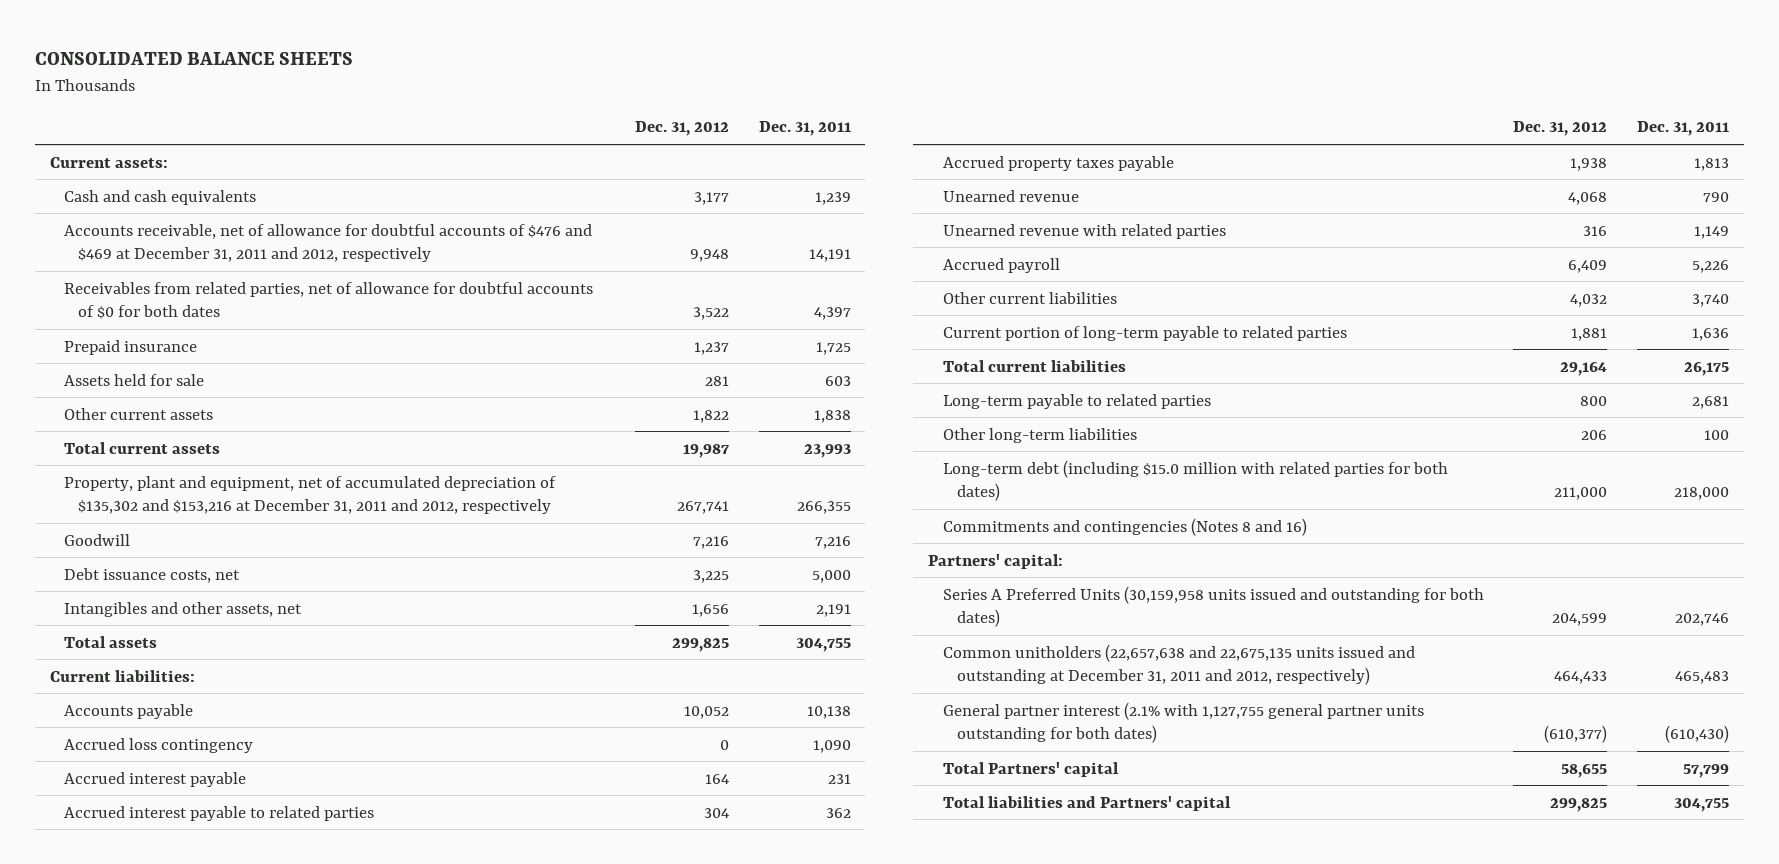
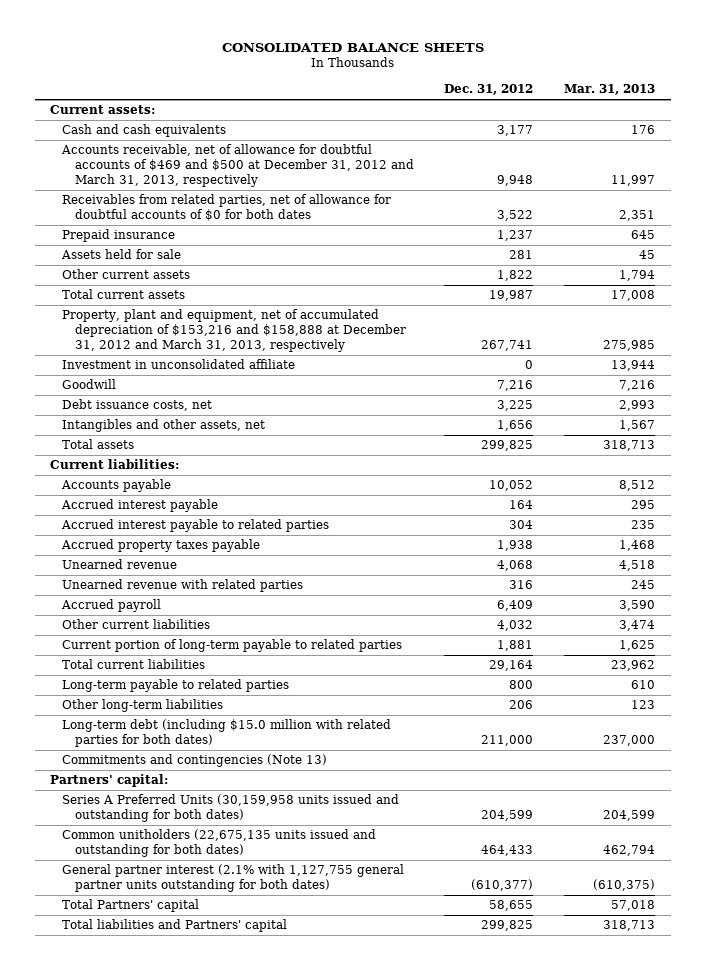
- | Dec. 31, 2012 | Dec. 31, 2011
+ | Dec. 31, 2012 | Mar. 31, 2013
- Accounts receivable, net of allowance for doubtful accounts of $476 and $469 at December 31, 2011 and 2012, respectively | 9,948 | 14,191
+ Accounts receivable, net of allowance for doubtful accounts of $469 and $500 at December 31, 2012 and March 31, 2013, respectively | 9,948 | 11,997
- Property, plant and equipment, net of accumulated depreciation of $135,302 and $153,216 at December 31, 2011 and 2012, respectively | 267,741 | 266,355
+ Property, plant and equipment, net of accumulated depreciation of $153,216 and $158,888 at December 31, 2012 and March 31, 2013, respectively | 267,741 | 275,985
+ Investment in unconsolidated affiliate | 0 | 13,944
- Accrued loss contingency | 0 | 1,090
- Commitments and contingencies (Notes 8 and 16)
+ Commitments and contingencies (Note 13)
- Common unitholders (22,657,638 and 22,675,135 units issued and outstanding at December 31, 2011 and 2012, respectively) | 464,433 | 465,483
+ Common unitholders (22,675,135 units issued and outstanding for both dates) | 464,433 | 462,794

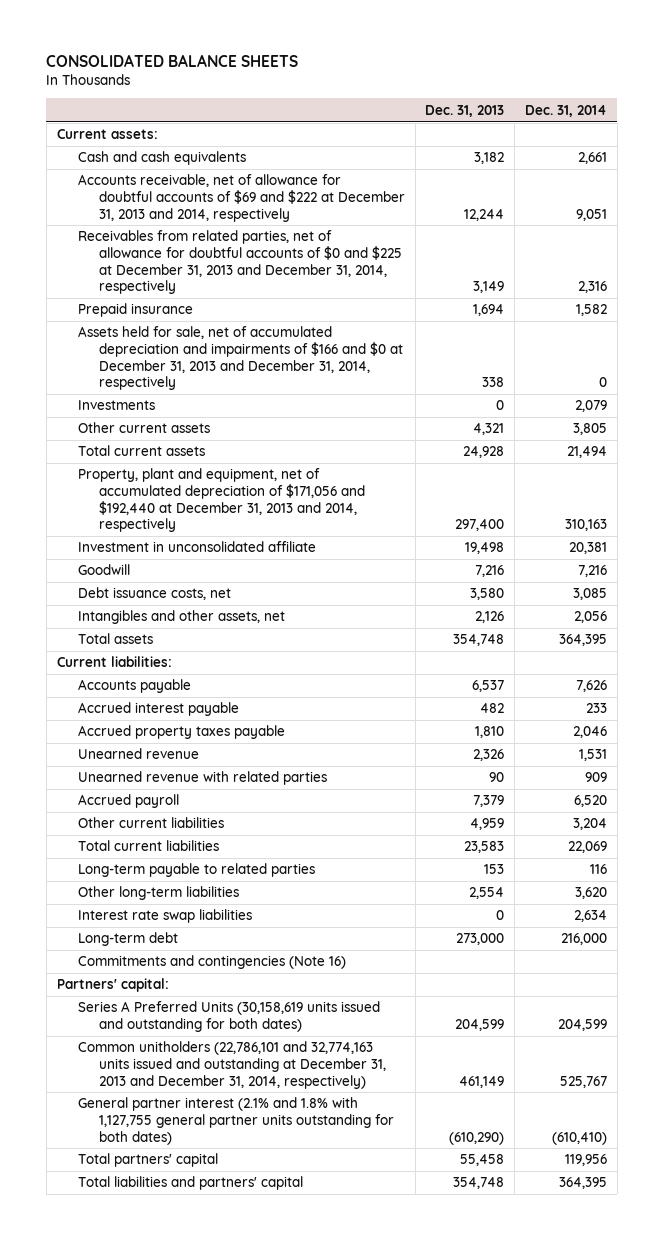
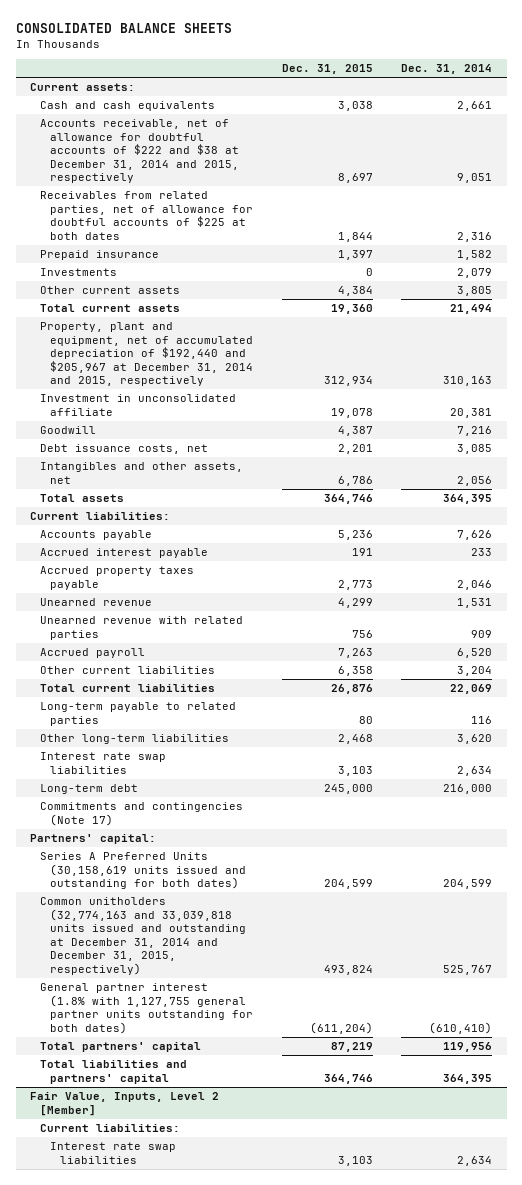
- | Dec. 31, 2013 | Dec. 31, 2014
+ | Dec. 31, 2015 | Dec. 31, 2014
- Accounts receivable, net of allowance for doubtful accounts of $69 and $222 at December 31, 2013 and 2014, respectively | 12,244 | 9,051
- Receivables from related parties, net of allowance for doubtful accounts of $0 and $225 at December 31, 2013 and December 31, 2014, respectively | 3,149 | 2,316
+ Accounts receivable, net of allowance for doubtful accounts of $222 and $38 at December 31, 2014 and 2015, respectively | 8,697 | 9,051
+ Receivables from related parties, net of allowance for doubtful accounts of $225 at both dates | 1,844 | 2,316
- Assets held for sale, net of accumulated depreciation and impairments of $166 and $0 at December 31, 2013 and December 31, 2014, respectively | 338 | 0
- Property, plant and equipment, net of accumulated depreciation of $171,056 and $192,440 at December 31, 2013 and 2014, respectively | 297,400 | 310,163
+ Property, plant and equipment, net of accumulated depreciation of $192,440 and $205,967 at December 31, 2014 and 2015, respectively | 312,934 | 310,163
- Commitments and contingencies (Note 16)
+ Commitments and contingencies (Note 17)
- Common unitholders (22,786,101 and 32,774,163 units issued and outstanding at December 31, 2013 and December 31, 2014, respectively) | 461,149 | 525,767
- General partner interest (2.1% and 1.8% with 1,127,755 general partner units outstanding for both dates) | (610,290) | (610,410)
+ Common unitholders (32,774,163 and 33,039,818 units issued and outstanding at December 31, 2014 and December 31, 2015, respectively) | 493,824 | 525,767
+ General partner interest (1.8% with 1,127,755 general partner units outstanding for both dates) | (611,204) | (610,410)
+ Fair Value, Inputs, Level 2 [Member]
+ Current liabilities:
+ Interest rate swap liabilities | 3,103 | 2,634

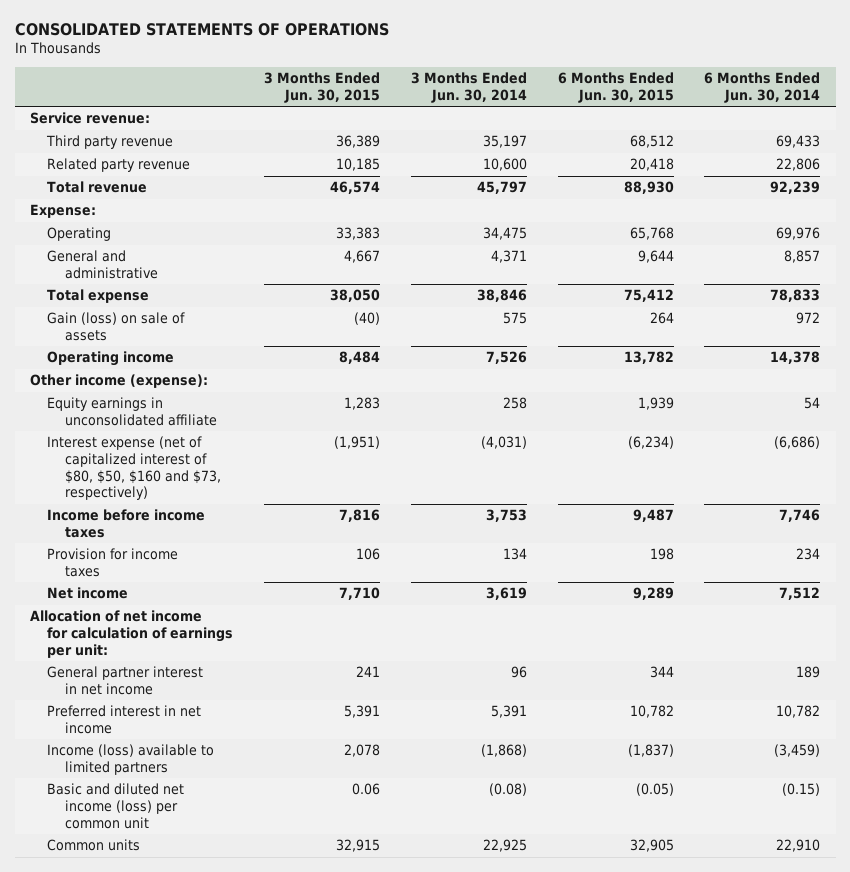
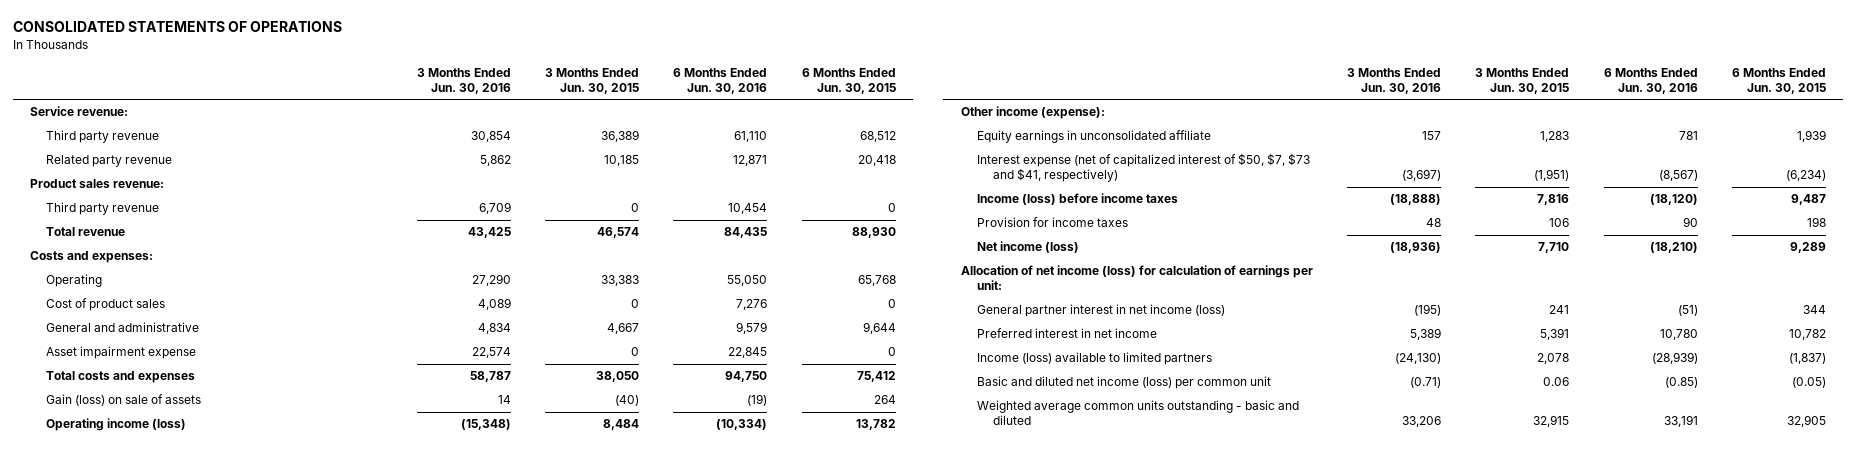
- | 3 Months Ended Jun. 30, 2015 | 3 Months Ended Jun. 30, 2014 | 6 Months Ended Jun. 30, 2015 | 6 Months Ended Jun. 30, 2014
+ | 3 Months Ended Jun. 30, 2016 | 3 Months Ended Jun. 30, 2015 | 6 Months Ended Jun. 30, 2016 | 6 Months Ended Jun. 30, 2015
+ Product sales revenue:
+ Third party revenue | 6,709 | 0 | 10,454 | 0
- Expense:
+ Costs and expenses:
+ Cost of product sales | 4,089 | 0 | 7,276 | 0
- Total expense | 38,050 | 38,846 | 75,412 | 78,833
+ Asset impairment expense | 22,574 | 0 | 22,845 | 0
+ Total costs and expenses | 58,787 | 38,050 | 94,750 | 75,412
- Operating income | 8,484 | 7,526 | 13,782 | 14,378
+ Operating income (loss) | (15,348) | 8,484 | (10,334) | 13,782
- Interest expense (net of capitalized interest of $80, $50, $160 and $73, respectively) | (1,951) | (4,031) | (6,234) | (6,686)
- Income before income taxes | 7,816 | 3,753 | 9,487 | 7,746
+ Interest expense (net of capitalized interest of $50, $7, $73 and $41, respectively) | (3,697) | (1,951) | (8,567) | (6,234)
+ Income (loss) before income taxes | (18,888) | 7,816 | (18,120) | 9,487
- Net income | 7,710 | 3,619 | 9,289 | 7,512
- Allocation of net income for calculation of earnings per unit:
- General partner interest in net income | 241 | 96 | 344 | 189
+ Net income (loss) | (18,936) | 7,710 | (18,210) | 9,289
+ Allocation of net income (loss) for calculation of earnings per unit:
+ General partner interest in net income (loss) | (195) | 241 | (51) | 344
- Common units | 32,915 | 22,925 | 32,905 | 22,910
+ Weighted average common units outstanding - basic and diluted | 33,206 | 32,915 | 33,191 | 32,905

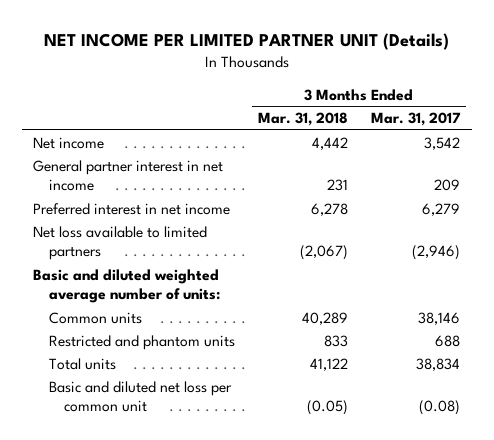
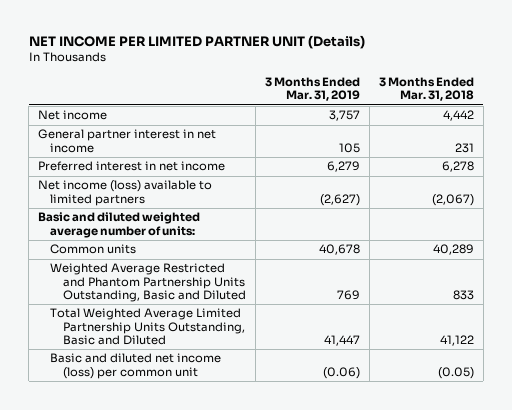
- | 3 Months Ended Mar. 31, 2018 | 3 Months Ended Mar. 31, 2017
+ | 3 Months Ended Mar. 31, 2019 | 3 Months Ended Mar. 31, 2018
- Net loss available to limited partners | (2,067) | (2,946)
+ Net income (loss) available to limited partners | (2,627) | (2,067)
- Restricted and phantom units | 833 | 688
- Total units | 41,122 | 38,834
- Basic and diluted net loss per common unit | (0.05) | (0.08)
+ Weighted Average Restricted and Phantom Partnership Units Outstanding, Basic and Diluted | 769 | 833
+ Total Weighted Average Limited Partnership Units Outstanding, Basic and Diluted | 41,447 | 41,122
+ Basic and diluted net income (loss) per common unit | (0.06) | (0.05)

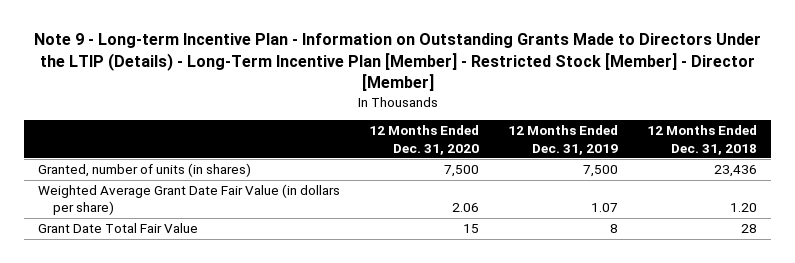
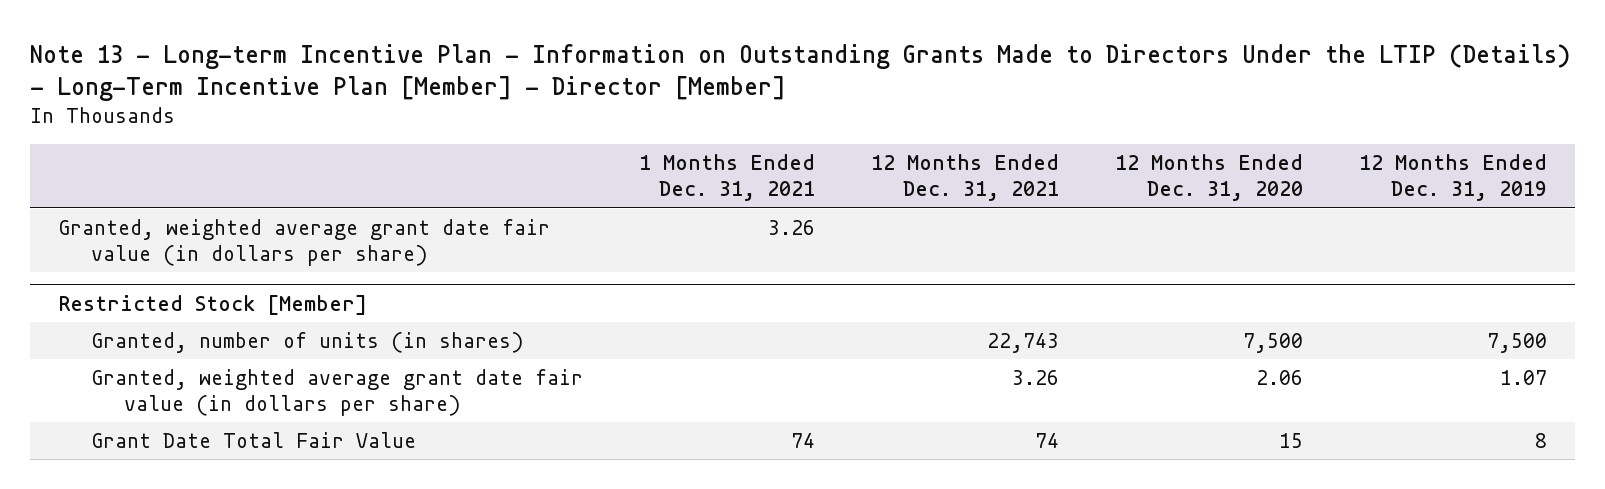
- Note 9 - Long-term Incentive Plan - Information on Outstanding Grants Made to Directors Under the LTIP (Details) - Long-Term Incentive Plan [Member] - Restricted Stock [Member] - Director [Member]
+ Note 13 - Long-term Incentive Plan - Information on Outstanding Grants Made to Directors Under the LTIP (Details) - Long-Term Incentive Plan [Member] - Director [Member]
- | 12 Months Ended Dec. 31, 2020 | 12 Months Ended Dec. 31, 2019 | 12 Months Ended Dec. 31, 2018
+ | 1 Months Ended Dec. 31, 2021 | 12 Months Ended Dec. 31, 2021 | 12 Months Ended Dec. 31, 2020 | 12 Months Ended Dec. 31, 2019
+ Granted, weighted average grant date fair value (in dollars per share) | 3.26 | | |
+ Restricted Stock [Member]
- Weighted Average Grant Date Fair Value (in dollars per share) | 2.06 | 1.07 | 1.20
+ Granted, weighted average grant date fair value (in dollars per share) | | 3.26 | 2.06 | 1.07

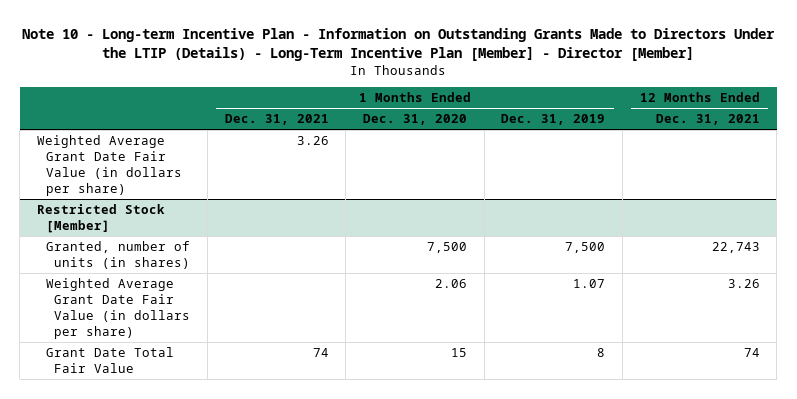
- Note 13 - Long-term Incentive Plan - Information on Outstanding Grants Made to Directors Under the LTIP (Details) - Long-Term Incentive Plan [Member] - Director [Member]
+ Note 10 - Long-term Incentive Plan - Information on Outstanding Grants Made to Directors Under the LTIP (Details) - Long-Term Incentive Plan [Member] - Director [Member]
- | 1 Months Ended Dec. 31, 2021 | 12 Months Ended Dec. 31, 2021 | 12 Months Ended Dec. 31, 2020 | 12 Months Ended Dec. 31, 2019
+ | 1 Months Ended Dec. 31, 2021 | 1 Months Ended Dec. 31, 2020 | 1 Months Ended Dec. 31, 2019 | 12 Months Ended Dec. 31, 2021
- Granted, weighted average grant date fair value (in dollars per share) | 3.26 | | |
+ Weighted Average Grant Date Fair Value (in dollars per share) | 3.26 | | |
@ Restricted Stock [Member]
- Granted, weighted average grant date fair value (in dollars per share) | | 3.26 | 2.06 | 1.07
+ Weighted Average Grant Date Fair Value (in dollars per share) | | 2.06 | 1.07 | 3.26

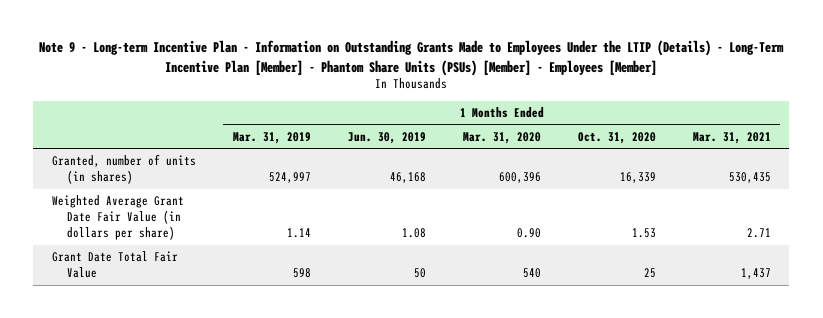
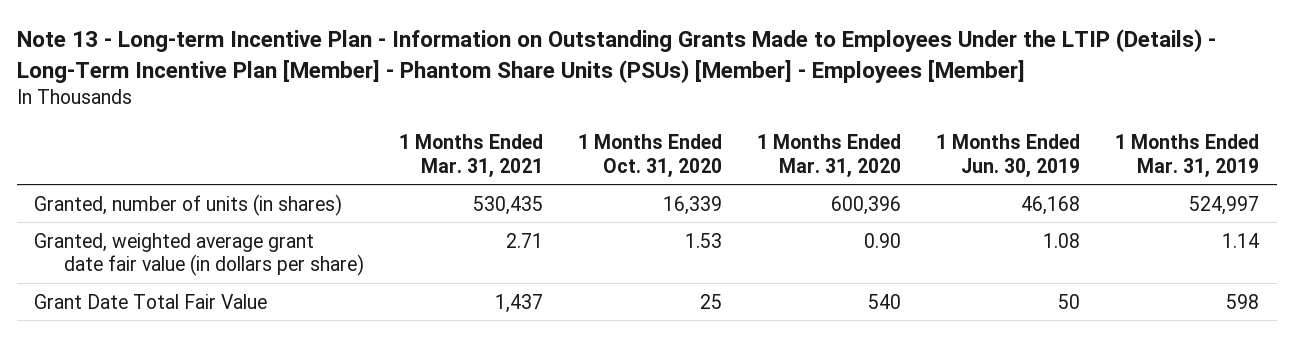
- Note 9 - Long-term Incentive Plan - Information on Outstanding Grants Made to Employees Under the LTIP (Details) - Long-Term Incentive Plan [Member] - Phantom Share Units (PSUs) [Member] - Employees [Member]
+ Note 13 - Long-term Incentive Plan - Information on Outstanding Grants Made to Employees Under the LTIP (Details) - Long-Term Incentive Plan [Member] - Phantom Share Units (PSUs) [Member] - Employees [Member]
- | 1 Months Ended Mar. 31, 2019 | 1 Months Ended Jun. 30, 2019 | 1 Months Ended Mar. 31, 2020 | 1 Months Ended Oct. 31, 2020 | 1 Months Ended Mar. 31, 2021
+ | 1 Months Ended Mar. 31, 2021 | 1 Months Ended Oct. 31, 2020 | 1 Months Ended Mar. 31, 2020 | 1 Months Ended Jun. 30, 2019 | 1 Months Ended Mar. 31, 2019
- Weighted Average Grant Date Fair Value (in dollars per share) | 1.14 | 1.08 | 0.90 | 1.53 | 2.71
+ Granted, weighted average grant date fair value (in dollars per share) | 2.71 | 1.53 | 0.90 | 1.08 | 1.14

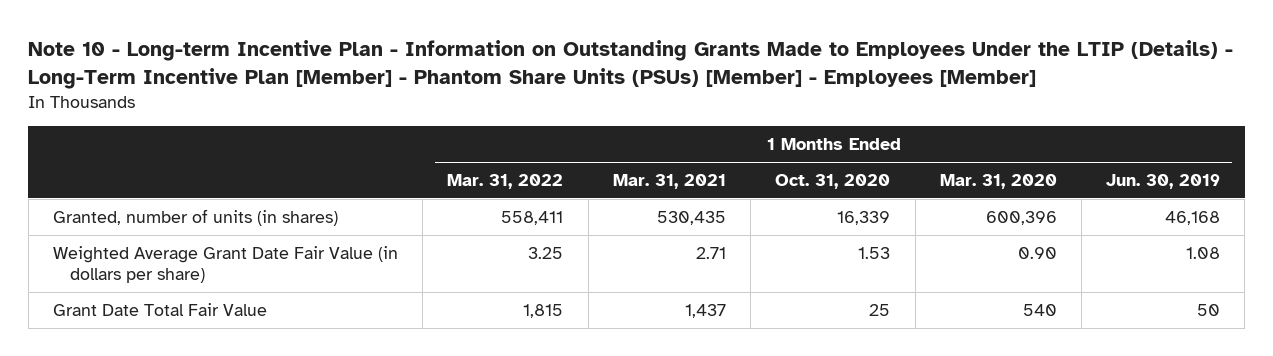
- Note 13 - Long-term Incentive Plan - Information on Outstanding Grants Made to Employees Under the LTIP (Details) - Long-Term Incentive Plan [Member] - Phantom Share Units (PSUs) [Member] - Employees [Member]
+ Note 10 - Long-term Incentive Plan - Information on Outstanding Grants Made to Employees Under the LTIP (Details) - Long-Term Incentive Plan [Member] - Phantom Share Units (PSUs) [Member] - Employees [Member]
- | 1 Months Ended Mar. 31, 2021 | 1 Months Ended Oct. 31, 2020 | 1 Months Ended Mar. 31, 2020 | 1 Months Ended Jun. 30, 2019 | 1 Months Ended Mar. 31, 2019
+ | 1 Months Ended Mar. 31, 2022 | 1 Months Ended Mar. 31, 2021 | 1 Months Ended Oct. 31, 2020 | 1 Months Ended Mar. 31, 2020 | 1 Months Ended Jun. 30, 2019
- Granted, weighted average grant date fair value (in dollars per share) | 2.71 | 1.53 | 0.90 | 1.08 | 1.14
+ Weighted Average Grant Date Fair Value (in dollars per share) | 3.25 | 2.71 | 1.53 | 0.90 | 1.08

